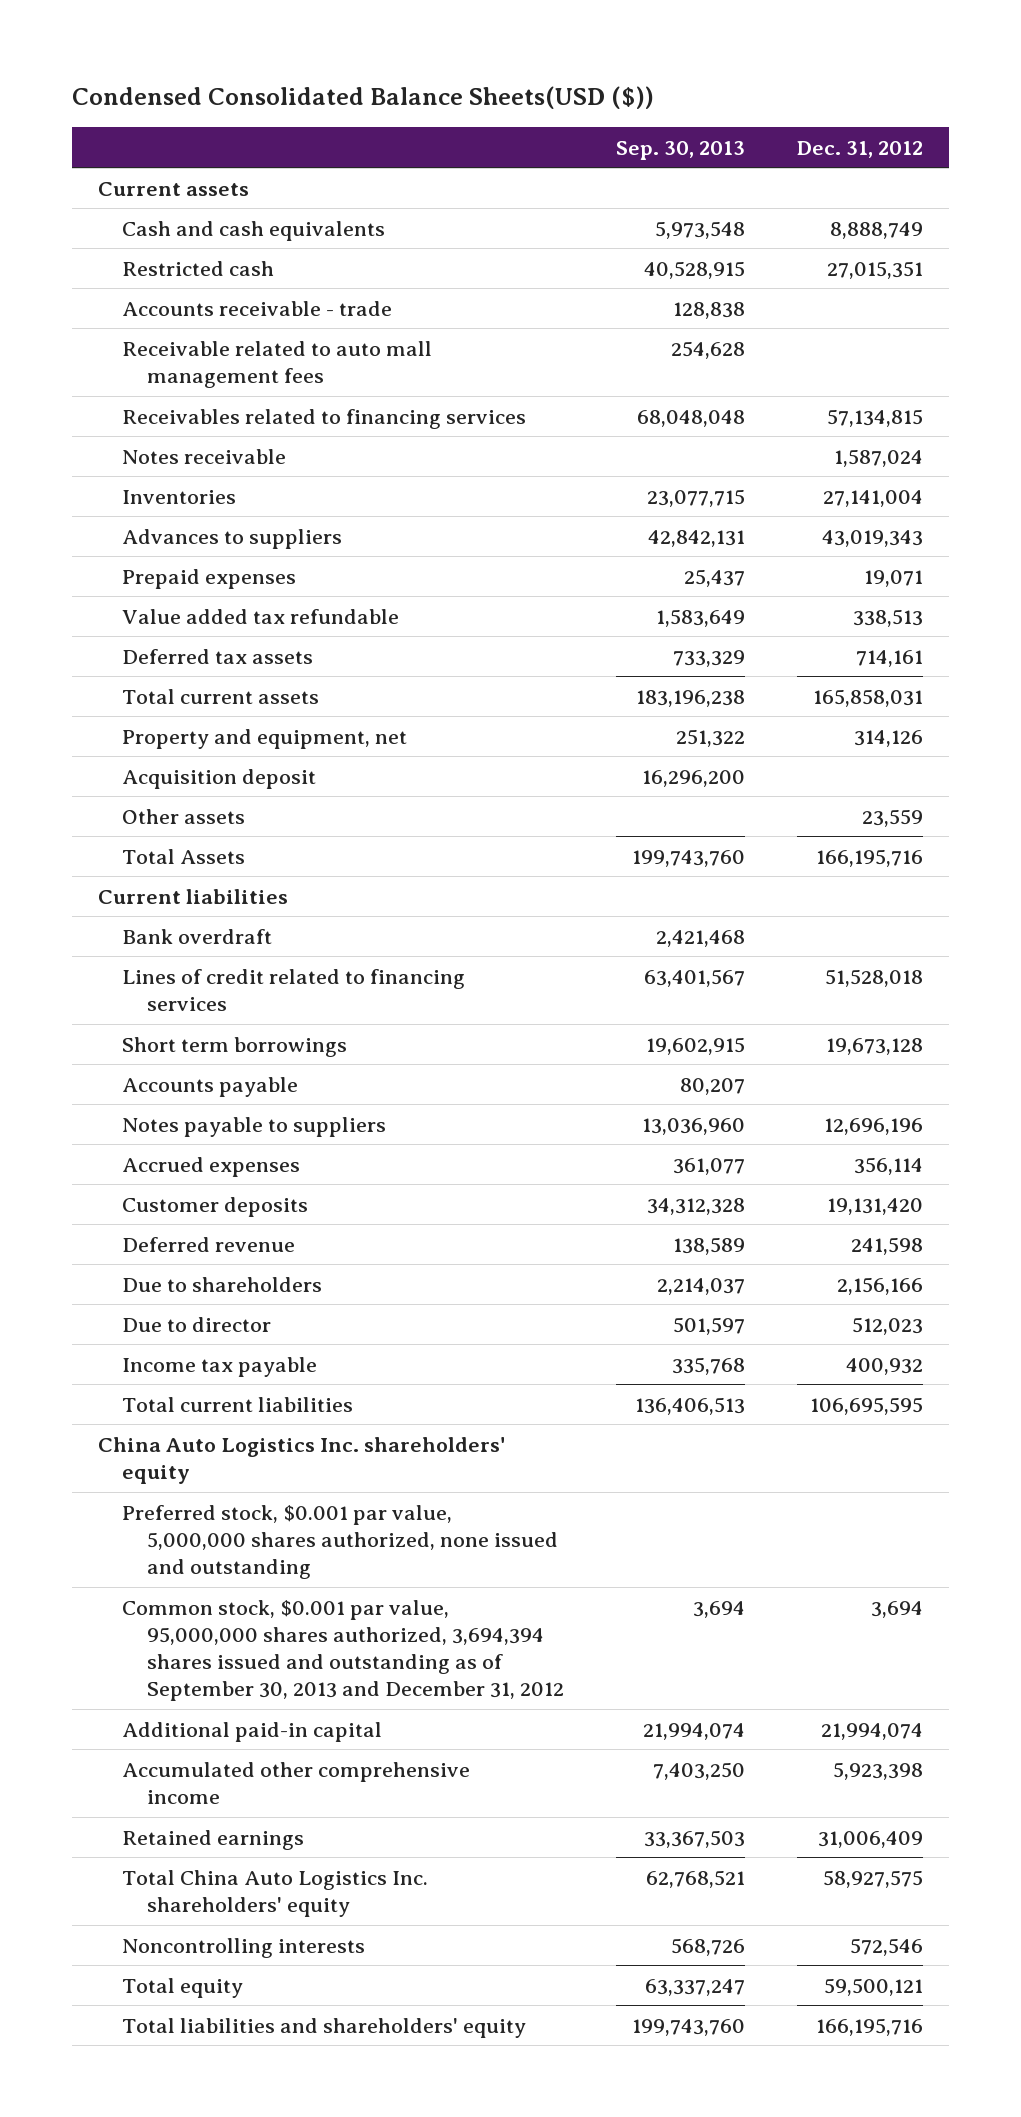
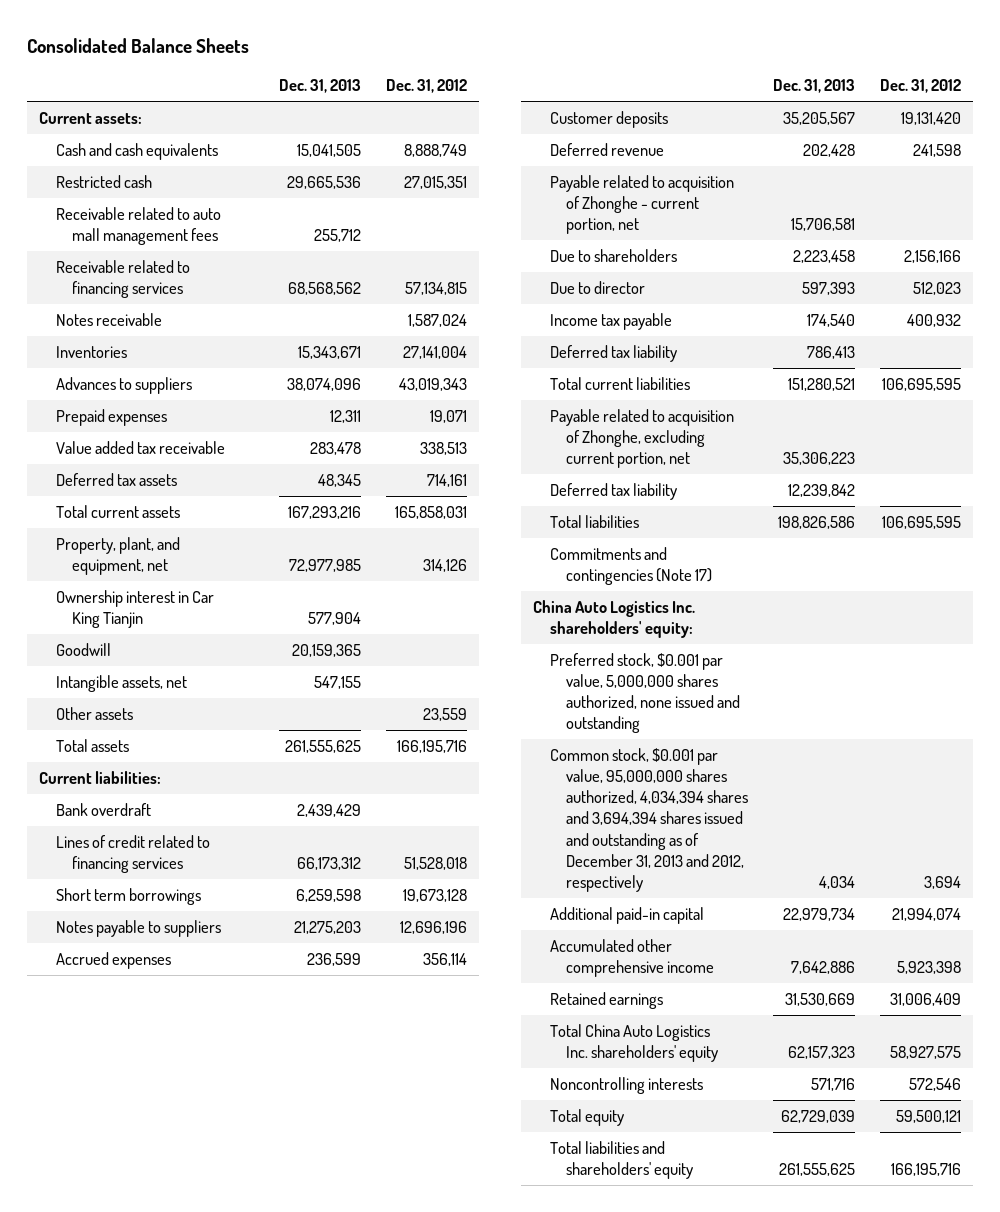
- Condensed Consolidated Balance Sheets(USD ($))
+ Consolidated Balance Sheets
- | Sep. 30, 2013 | Dec. 31, 2012
+ | Dec. 31, 2013 | Dec. 31, 2012
- Current assets
+ Current assets:
- Accounts receivable - trade | 128,838 |
- Receivables related to financing services | 68,048,048 | 57,134,815
+ Receivable related to financing services | 68,568,562 | 57,134,815
- Value added tax refundable | 1,583,649 | 338,513
+ Value added tax receivable | 283,478 | 338,513
- Property and equipment, net | 251,322 | 314,126
- Acquisition deposit | 16,296,200 |
+ Property, plant, and equipment, net | 72,977,985 | 314,126
+ Ownership interest in Car King Tianjin | 577,904 |
+ Goodwill | 20,159,365 |
+ Intangible assets, net | 547,155 |
- Total Assets | 199,743,760 | 166,195,716
- Current liabilities
+ Total assets | 261,555,625 | 166,195,716
+ Current liabilities:
- Accounts payable | 80,207 |
+ Payable related to acquisition of Zhonghe - current portion, net | 15,706,581 |
+ Deferred tax liability | 786,413 |
- China Auto Logistics Inc. shareholders' equity
+ Payable related to acquisition of Zhonghe, excluding current portion, net | 35,306,223 |
+ Deferred tax liability | 12,239,842 |
+ Total liabilities | 198,826,586 | 106,695,595
+ Commitments and contingencies (Note 17)
+ China Auto Logistics Inc. shareholders' equity:
- Common stock, $0.001 par value, 95,000,000 shares authorized, 3,694,394 shares issued and outstanding as of September 30, 2013 and December 31, 2012 | 3,694 | 3,694
+ Common stock, $0.001 par value, 95,000,000 shares authorized, 4,034,394 shares and 3,694,394 shares issued and outstanding as of December 31, 2013 and 2012, respectively | 4,034 | 3,694

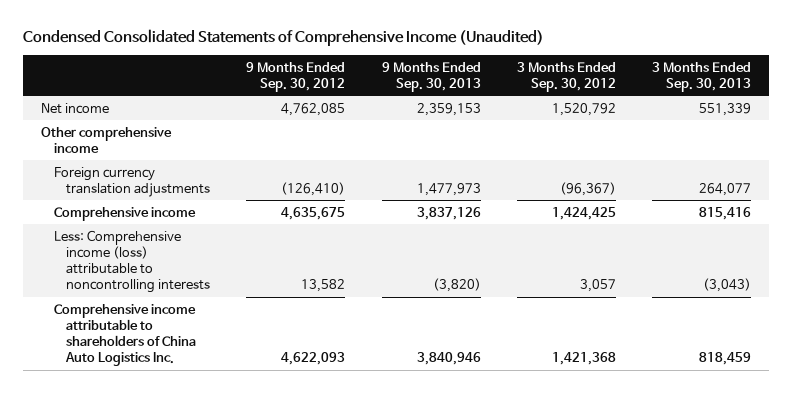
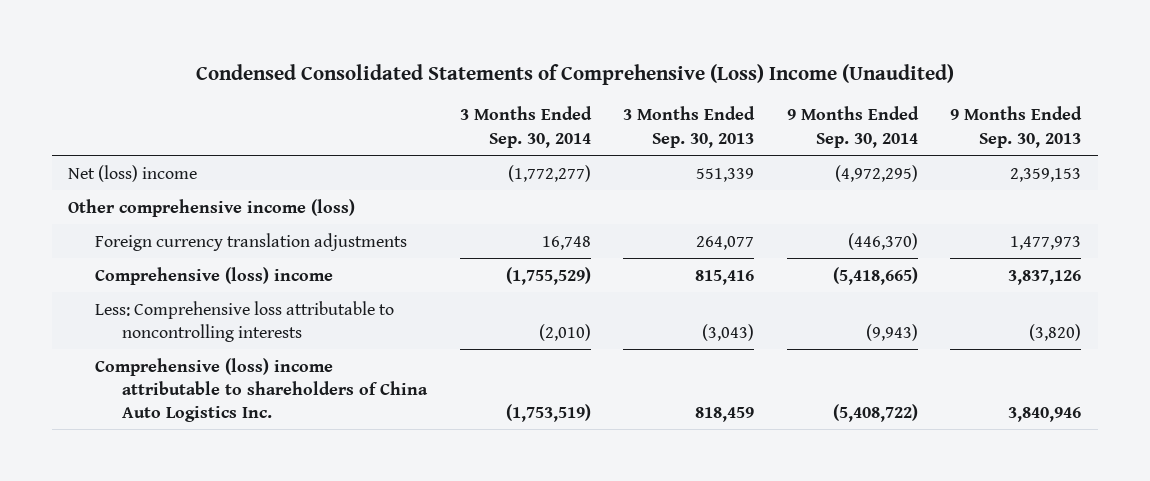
- Condensed Consolidated Statements of Comprehensive Income (Unaudited)
+ Condensed Consolidated Statements of Comprehensive (Loss) Income (Unaudited)
- | 9 Months Ended Sep. 30, 2012 | 9 Months Ended Sep. 30, 2013 | 3 Months Ended Sep. 30, 2012 | 3 Months Ended Sep. 30, 2013
+ | 3 Months Ended Sep. 30, 2014 | 3 Months Ended Sep. 30, 2013 | 9 Months Ended Sep. 30, 2014 | 9 Months Ended Sep. 30, 2013
- Net income | 4,762,085 | 2,359,153 | 1,520,792 | 551,339
- Other comprehensive income
+ Net (loss) income | (1,772,277) | 551,339 | (4,972,295) | 2,359,153
+ Other comprehensive income (loss)
- Comprehensive income | 4,635,675 | 3,837,126 | 1,424,425 | 815,416
- Less: Comprehensive income (loss) attributable to noncontrolling interests | 13,582 | (3,820) | 3,057 | (3,043)
- Comprehensive income attributable to shareholders of China Auto Logistics Inc. | 4,622,093 | 3,840,946 | 1,421,368 | 818,459
+ Comprehensive (loss) income | (1,755,529) | 815,416 | (5,418,665) | 3,837,126
+ Less: Comprehensive loss attributable to noncontrolling interests | (2,010) | (3,043) | (9,943) | (3,820)
+ Comprehensive (loss) income attributable to shareholders of China Auto Logistics Inc. | (1,753,519) | 818,459 | (5,408,722) | 3,840,946

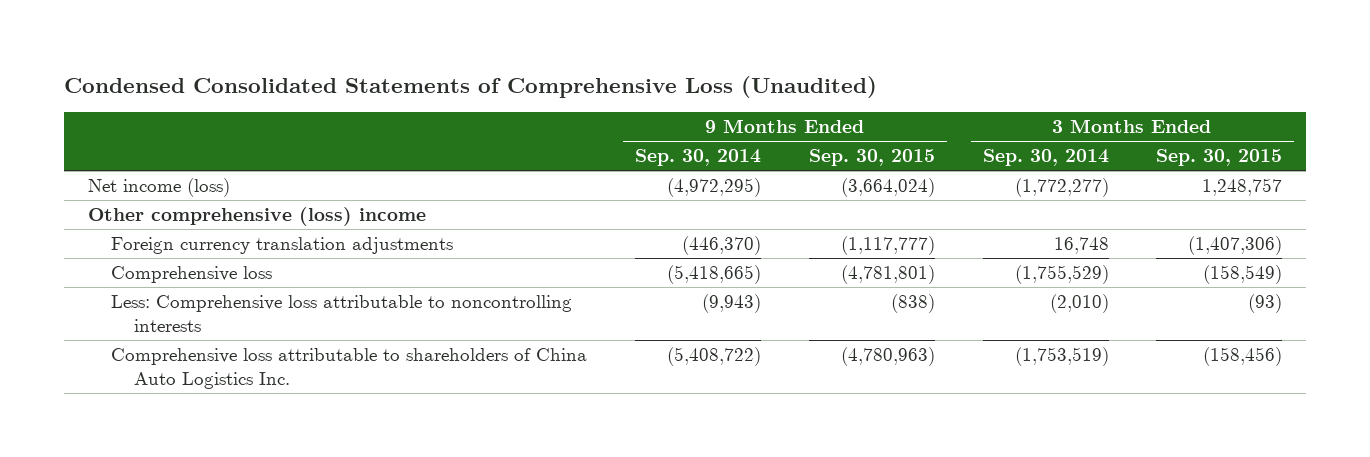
- Condensed Consolidated Statements of Comprehensive (Loss) Income (Unaudited)
+ Condensed Consolidated Statements of Comprehensive Loss (Unaudited)
- | 3 Months Ended Sep. 30, 2014 | 3 Months Ended Sep. 30, 2013 | 9 Months Ended Sep. 30, 2014 | 9 Months Ended Sep. 30, 2013
+ | 9 Months Ended Sep. 30, 2014 | 9 Months Ended Sep. 30, 2015 | 3 Months Ended Sep. 30, 2014 | 3 Months Ended Sep. 30, 2015
- Net (loss) income | (1,772,277) | 551,339 | (4,972,295) | 2,359,153
- Other comprehensive income (loss)
+ Net income (loss) | (4,972,295) | (3,664,024) | (1,772,277) | 1,248,757
+ Other comprehensive (loss) income
- Comprehensive (loss) income | (1,755,529) | 815,416 | (5,418,665) | 3,837,126
+ Comprehensive loss | (5,418,665) | (4,781,801) | (1,755,529) | (158,549)
- Comprehensive (loss) income attributable to shareholders of China Auto Logistics Inc. | (1,753,519) | 818,459 | (5,408,722) | 3,840,946
+ Comprehensive loss attributable to shareholders of China Auto Logistics Inc. | (5,408,722) | (4,780,963) | (1,753,519) | (158,456)

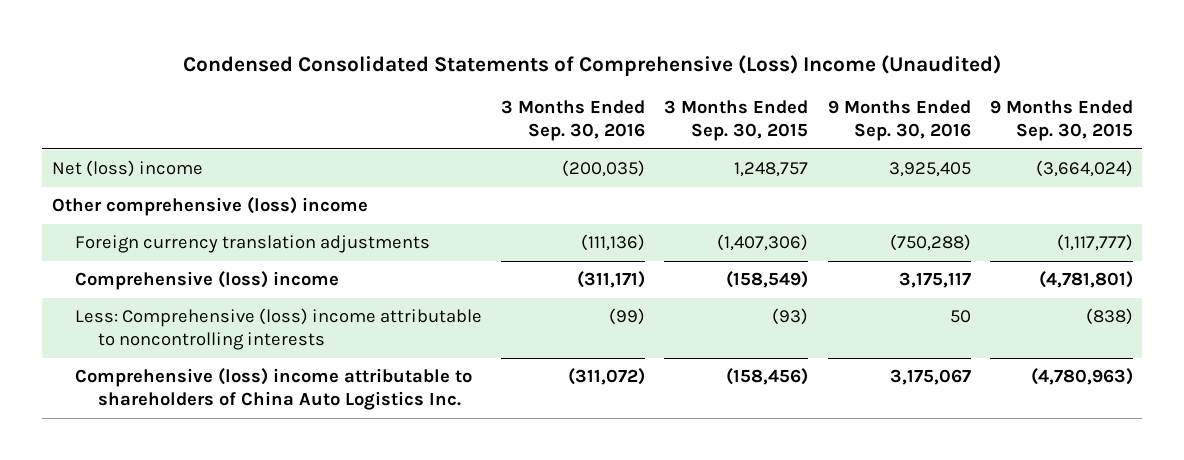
- Condensed Consolidated Statements of Comprehensive Loss (Unaudited)
+ Condensed Consolidated Statements of Comprehensive (Loss) Income (Unaudited)
- | 9 Months Ended Sep. 30, 2014 | 9 Months Ended Sep. 30, 2015 | 3 Months Ended Sep. 30, 2014 | 3 Months Ended Sep. 30, 2015
+ | 3 Months Ended Sep. 30, 2016 | 3 Months Ended Sep. 30, 2015 | 9 Months Ended Sep. 30, 2016 | 9 Months Ended Sep. 30, 2015
- Net income (loss) | (4,972,295) | (3,664,024) | (1,772,277) | 1,248,757
+ Net (loss) income | (200,035) | 1,248,757 | 3,925,405 | (3,664,024)
- Comprehensive loss | (5,418,665) | (4,781,801) | (1,755,529) | (158,549)
- Less: Comprehensive loss attributable to noncontrolling interests | (9,943) | (838) | (2,010) | (93)
- Comprehensive loss attributable to shareholders of China Auto Logistics Inc. | (5,408,722) | (4,780,963) | (1,753,519) | (158,456)
+ Comprehensive (loss) income | (311,171) | (158,549) | 3,175,117 | (4,781,801)
+ Less: Comprehensive (loss) income attributable to noncontrolling interests | (99) | (93) | 50 | (838)
+ Comprehensive (loss) income attributable to shareholders of China Auto Logistics Inc. | (311,072) | (158,456) | 3,175,067 | (4,780,963)

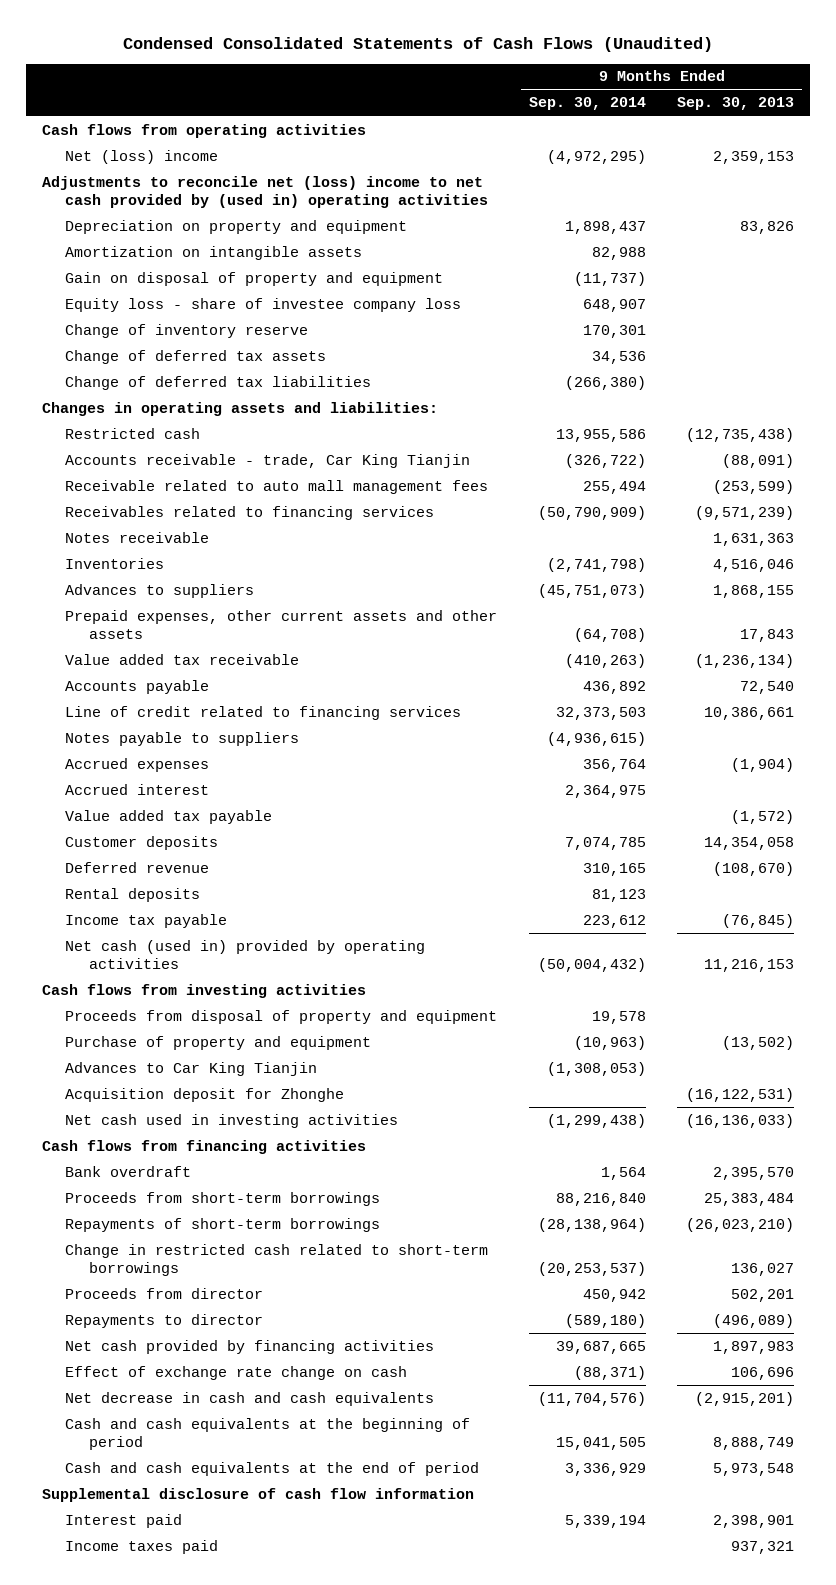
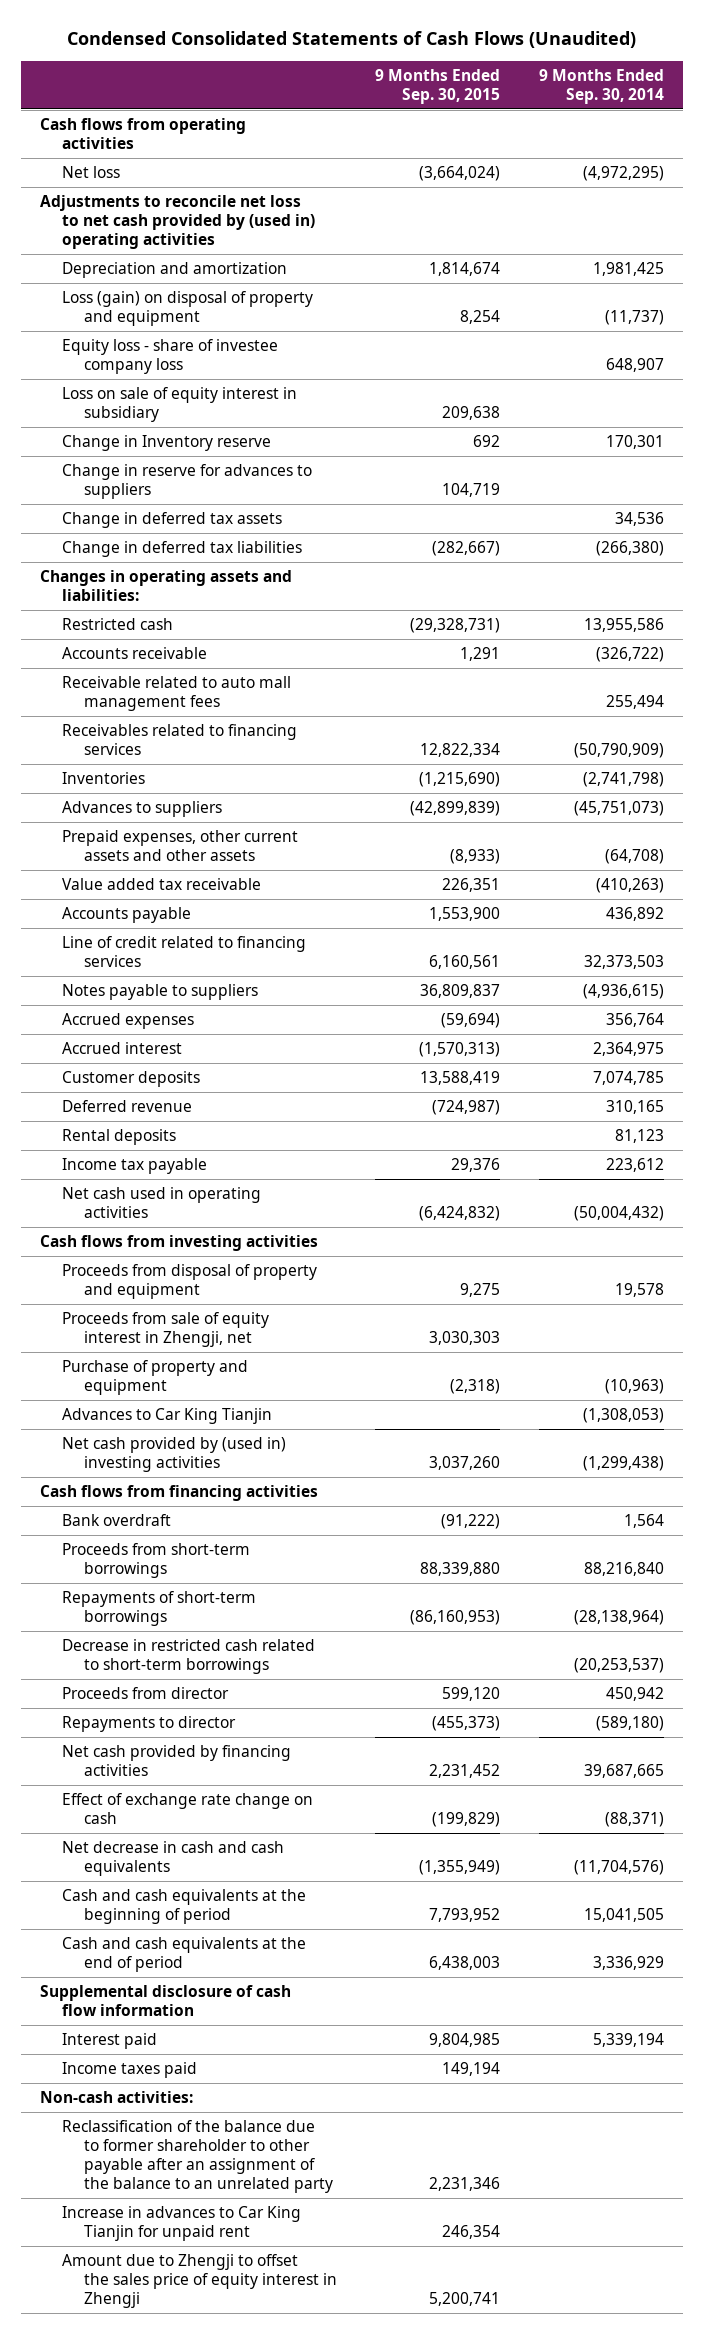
- | 9 Months Ended Sep. 30, 2014 | 9 Months Ended Sep. 30, 2013
+ | 9 Months Ended Sep. 30, 2015 | 9 Months Ended Sep. 30, 2014
- Net (loss) income | (4,972,295) | 2,359,153
- Adjustments to reconcile net (loss) income to net cash provided by (used in) operating activities
- Depreciation on property and equipment | 1,898,437 | 83,826
- Amortization on intangible assets | 82,988 |
- Gain on disposal of property and equipment | (11,737) |
+ Net loss | (3,664,024) | (4,972,295)
+ Adjustments to reconcile net loss to net cash provided by (used in) operating activities
+ Depreciation and amortization | 1,814,674 | 1,981,425
+ Loss (gain) on disposal of property and equipment | 8,254 | (11,737)
- Change of inventory reserve | 170,301 |
- Change of deferred tax assets | 34,536 |
- Change of deferred tax liabilities | (266,380) |
+ Loss on sale of equity interest in subsidiary | 209,638 |
+ Change in Inventory reserve | 692 | 170,301
+ Change in reserve for advances to suppliers | 104,719 |
+ Change in deferred tax assets | | 34,536
+ Change in deferred tax liabilities | (282,667) | (266,380)
- Accounts receivable - trade, Car King Tianjin | (326,722) | (88,091)
+ Accounts receivable | 1,291 | (326,722)
- Notes receivable | | 1,631,363
- Value added tax payable | | (1,572)
- Net cash (used in) provided by operating activities | (50,004,432) | 11,216,153
+ Net cash used in operating activities | (6,424,832) | (50,004,432)
+ Proceeds from sale of equity interest in Zhengji, net | 3,030,303 |
- Acquisition deposit for Zhonghe | | (16,122,531)
- Net cash used in investing activities | (1,299,438) | (16,136,033)
+ Net cash provided by (used in) investing activities | 3,037,260 | (1,299,438)
- Change in restricted cash related to short-term borrowings | (20,253,537) | 136,027
+ Decrease in restricted cash related to short-term borrowings | | (20,253,537)
+ Non-cash activities:
+ Reclassification of the balance due to former shareholder to other payable after an assignment of the balance to an unrelated party | 2,231,346 |
+ Increase in advances to Car King Tianjin for unpaid rent | 246,354 |
+ Amount due to Zhengji to offset the sales price of equity interest in Zhengji | 5,200,741 |

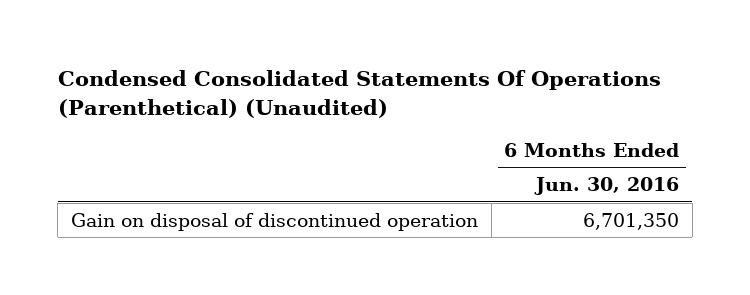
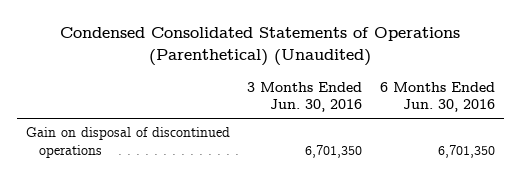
- Condensed Consolidated Statements Of Operations (Parenthetical) (Unaudited)
+ Condensed Consolidated Statements of Operations (Parenthetical) (Unaudited)
- | 6 Months Ended Jun. 30, 2016
+ | 3 Months Ended Jun. 30, 2016 | 6 Months Ended Jun. 30, 2016
- Gain on disposal of discontinued operation | 6,701,350
+ Gain on disposal of discontinued operations | 6,701,350 | 6,701,350

